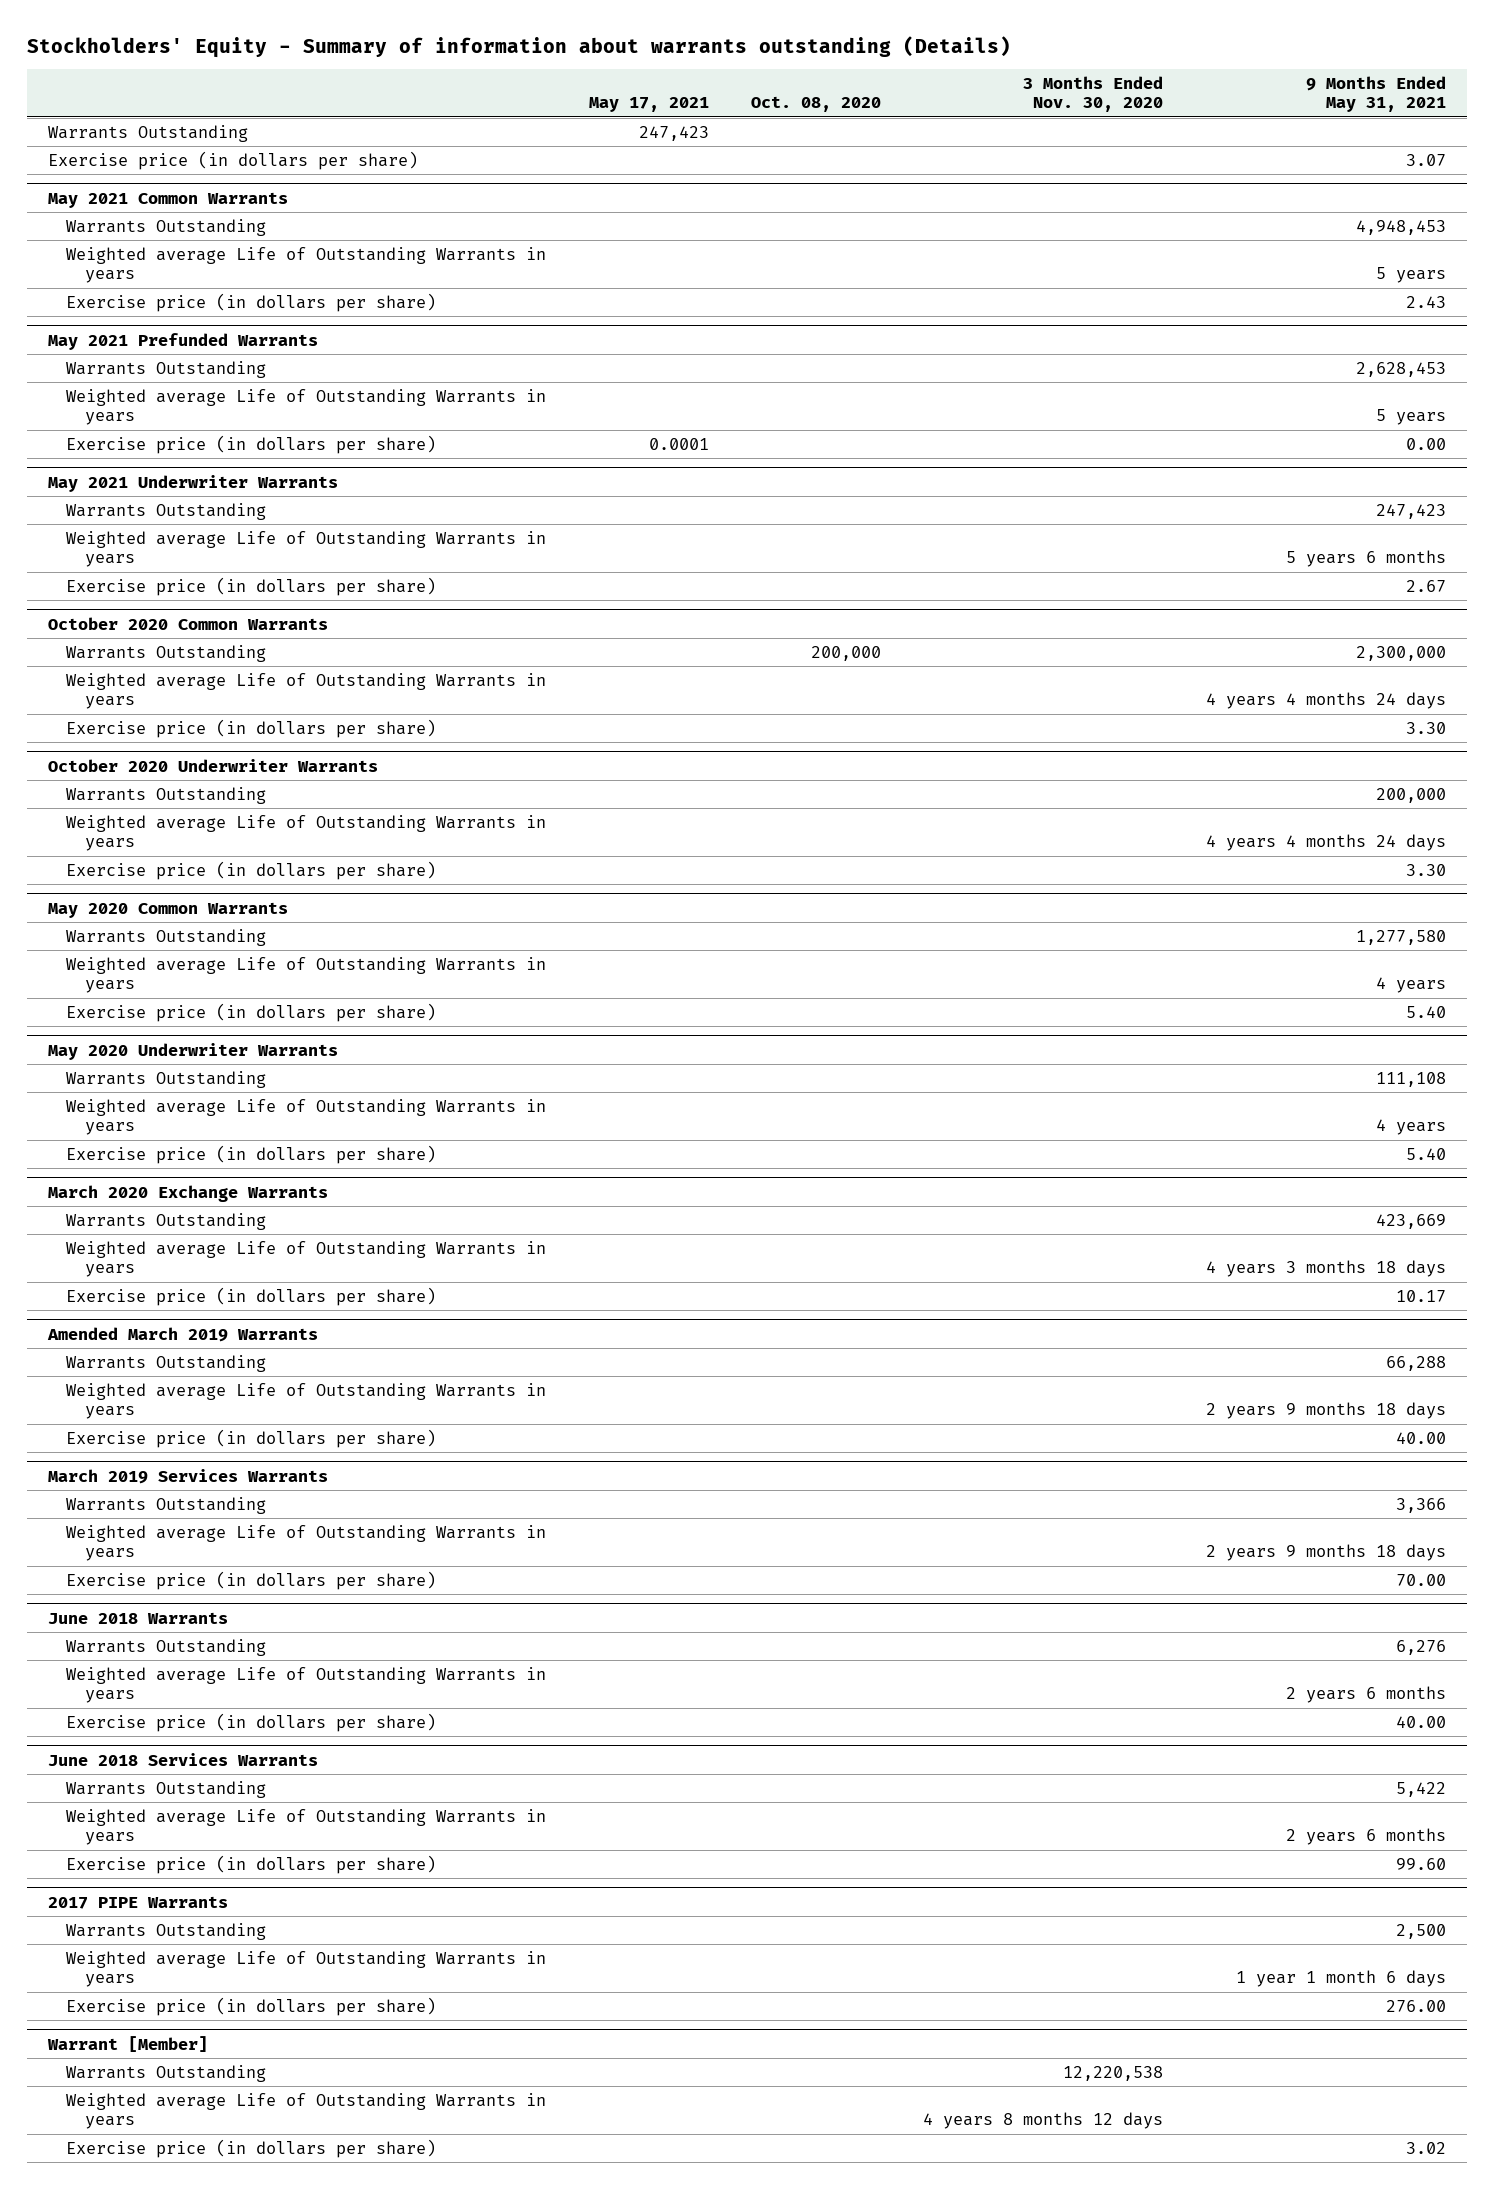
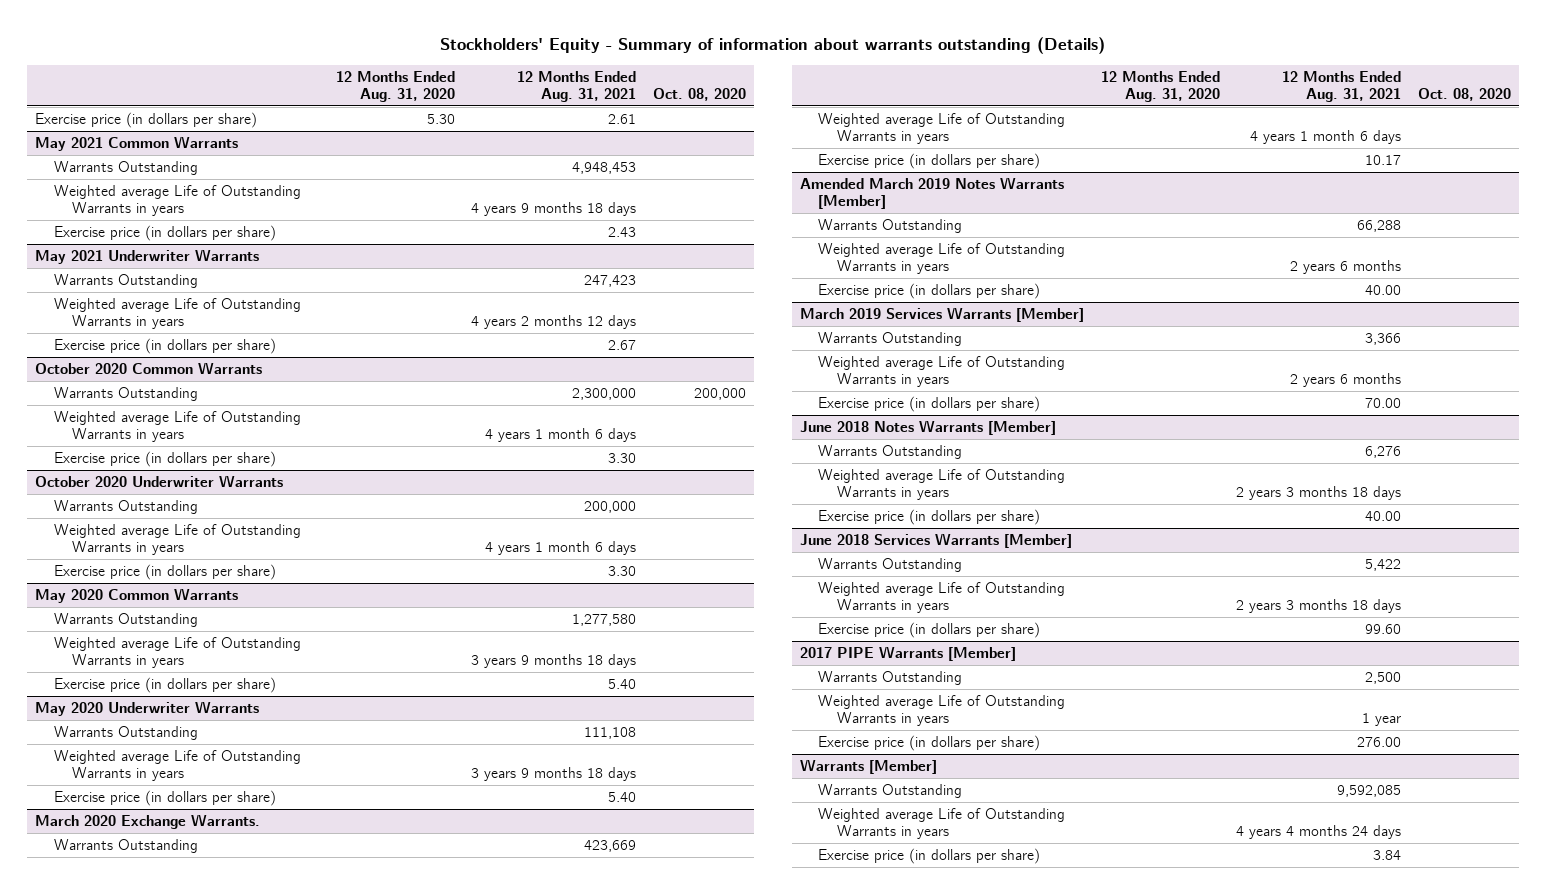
- | May 17, 2021 | Oct. 08, 2020 | 3 Months Ended Nov. 30, 2020 | 9 Months Ended May 31, 2021
+ | 12 Months Ended Aug. 31, 2020 | 12 Months Ended Aug. 31, 2021 | Oct. 08, 2020
- Warrants Outstanding | 247,423 | | |
- May 2021 Prefunded Warrants
- Warrants Outstanding | | | | 2,628,453
- Weighted average Life of Outstanding Warrants in years | | | | 5 years
- Exercise price (in dollars per share) | 0.0001 | | | 0.00
- March 2020 Exchange Warrants
+ March 2020 Exchange Warrants.
- Amended March 2019 Warrants
+ Amended March 2019 Notes Warrants [Member]
- March 2019 Services Warrants
+ March 2019 Services Warrants [Member]
- June 2018 Warrants
+ June 2018 Notes Warrants [Member]
- June 2018 Services Warrants
+ June 2018 Services Warrants [Member]
- 2017 PIPE Warrants
+ 2017 PIPE Warrants [Member]
- Warrant [Member]
+ Warrants [Member]

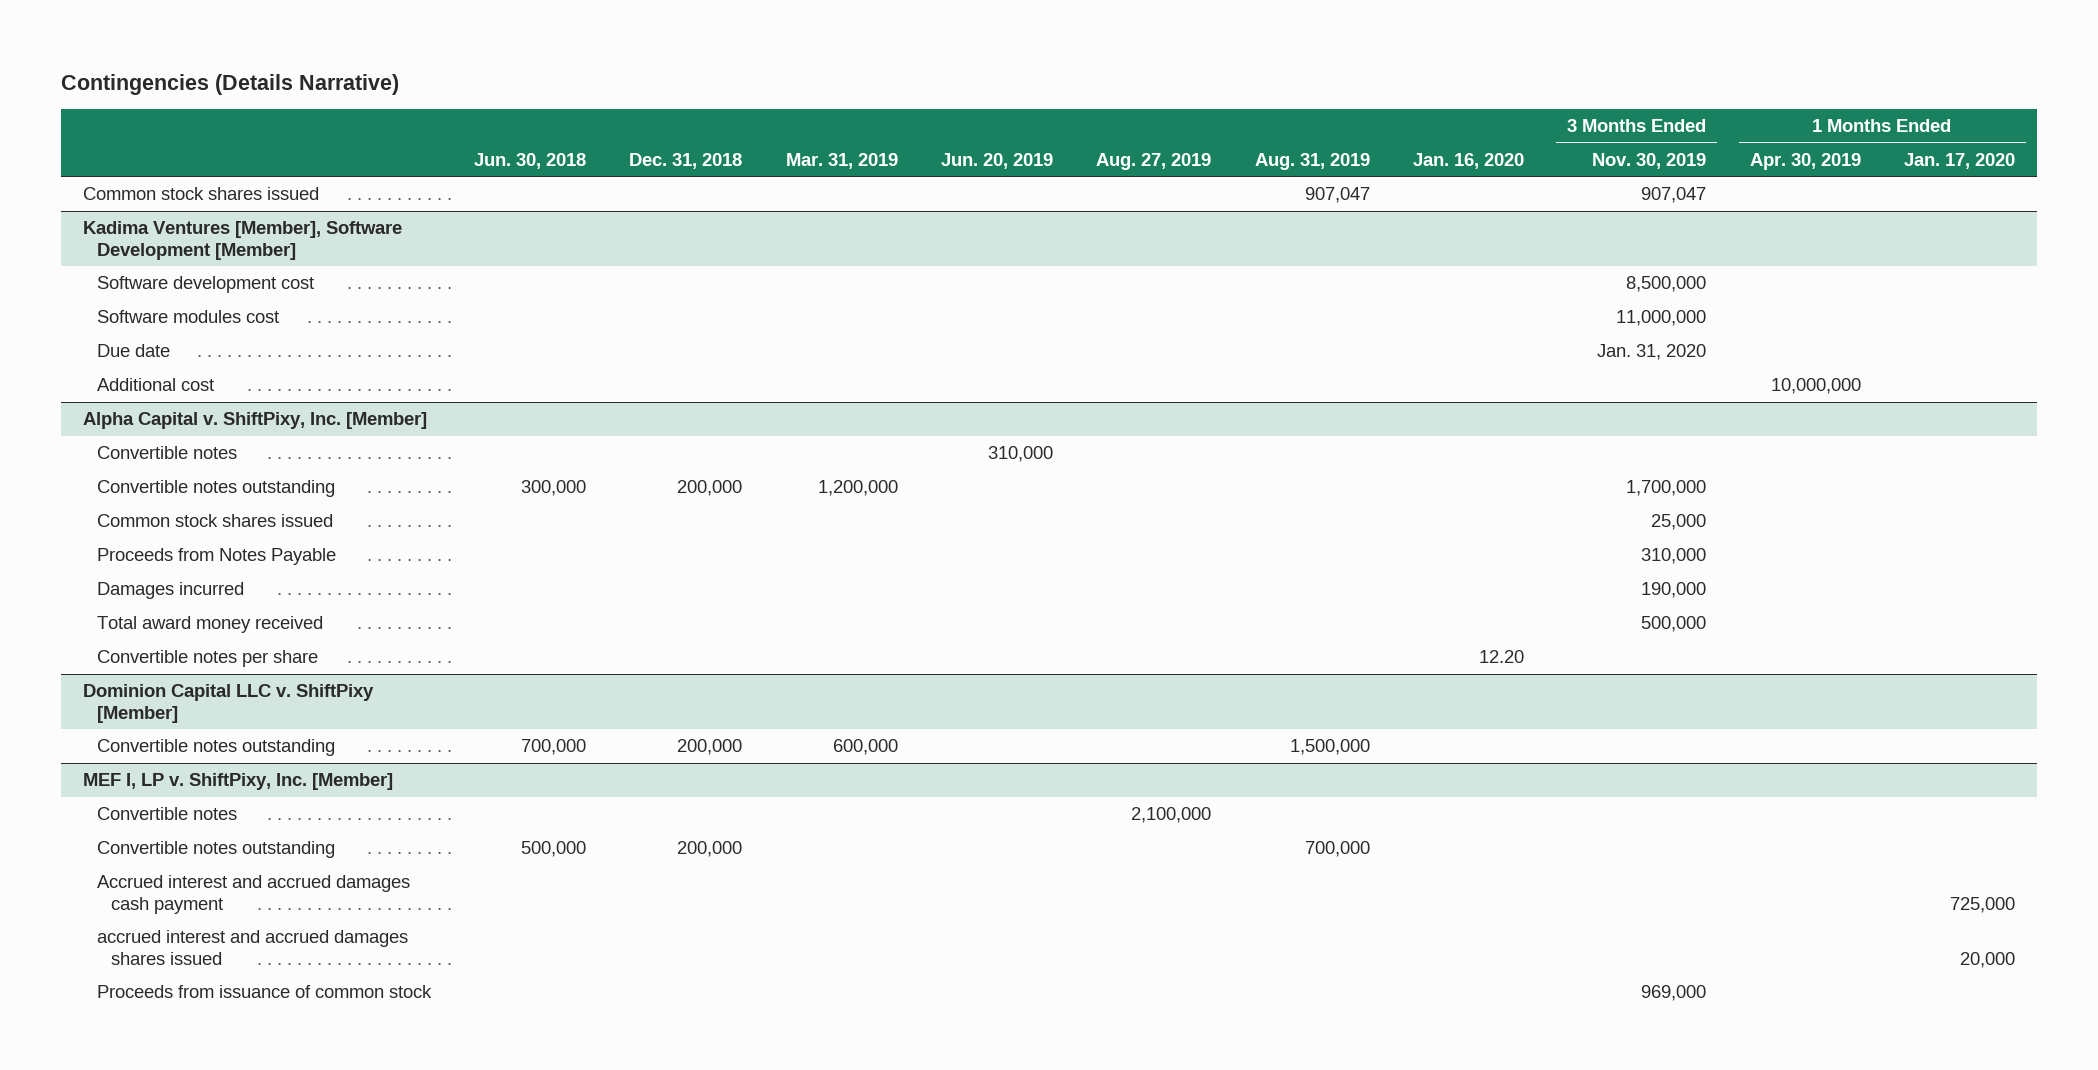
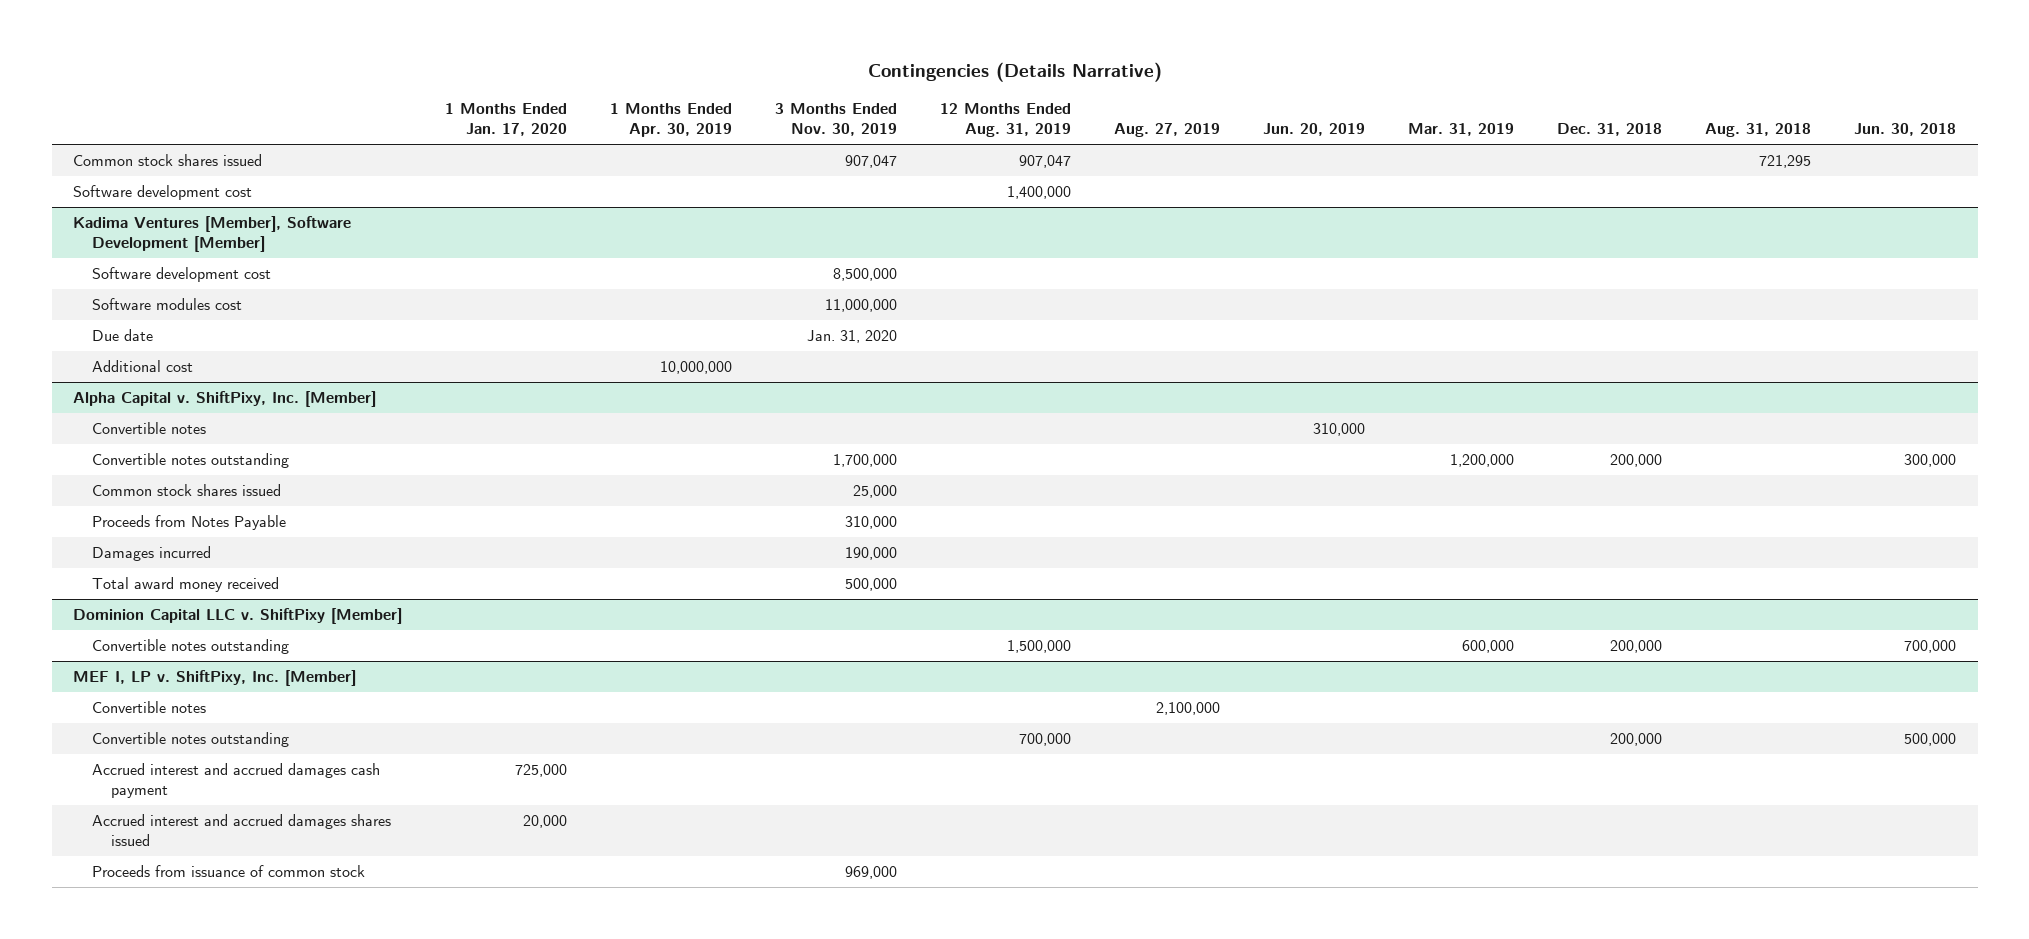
- | Jun. 30, 2018 | Dec. 31, 2018 | Mar. 31, 2019 | Jun. 20, 2019 | Aug. 27, 2019 | Aug. 31, 2019 | Jan. 16, 2020 | 3 Months Ended Nov. 30, 2019 | 1 Months Ended Apr. 30, 2019 | 1 Months Ended Jan. 17, 2020
+ | 1 Months Ended Jan. 17, 2020 | 1 Months Ended Apr. 30, 2019 | 3 Months Ended Nov. 30, 2019 | 12 Months Ended Aug. 31, 2019 | Aug. 27, 2019 | Jun. 20, 2019 | Mar. 31, 2019 | Dec. 31, 2018 | Aug. 31, 2018 | Jun. 30, 2018
+ Software development cost | | | | 1,400,000 | | | | | |
@ Alpha Capital v. ShiftPixy, Inc. [Member]
- Convertible notes per share | | | | | | | 12.20 | | |
@ MEF I, LP v. ShiftPixy, Inc. [Member]
- accrued interest and accrued damages shares issued | | | | | | | | | | 20,000
+ Accrued interest and accrued damages shares issued | 20,000 | | | | | | | | |

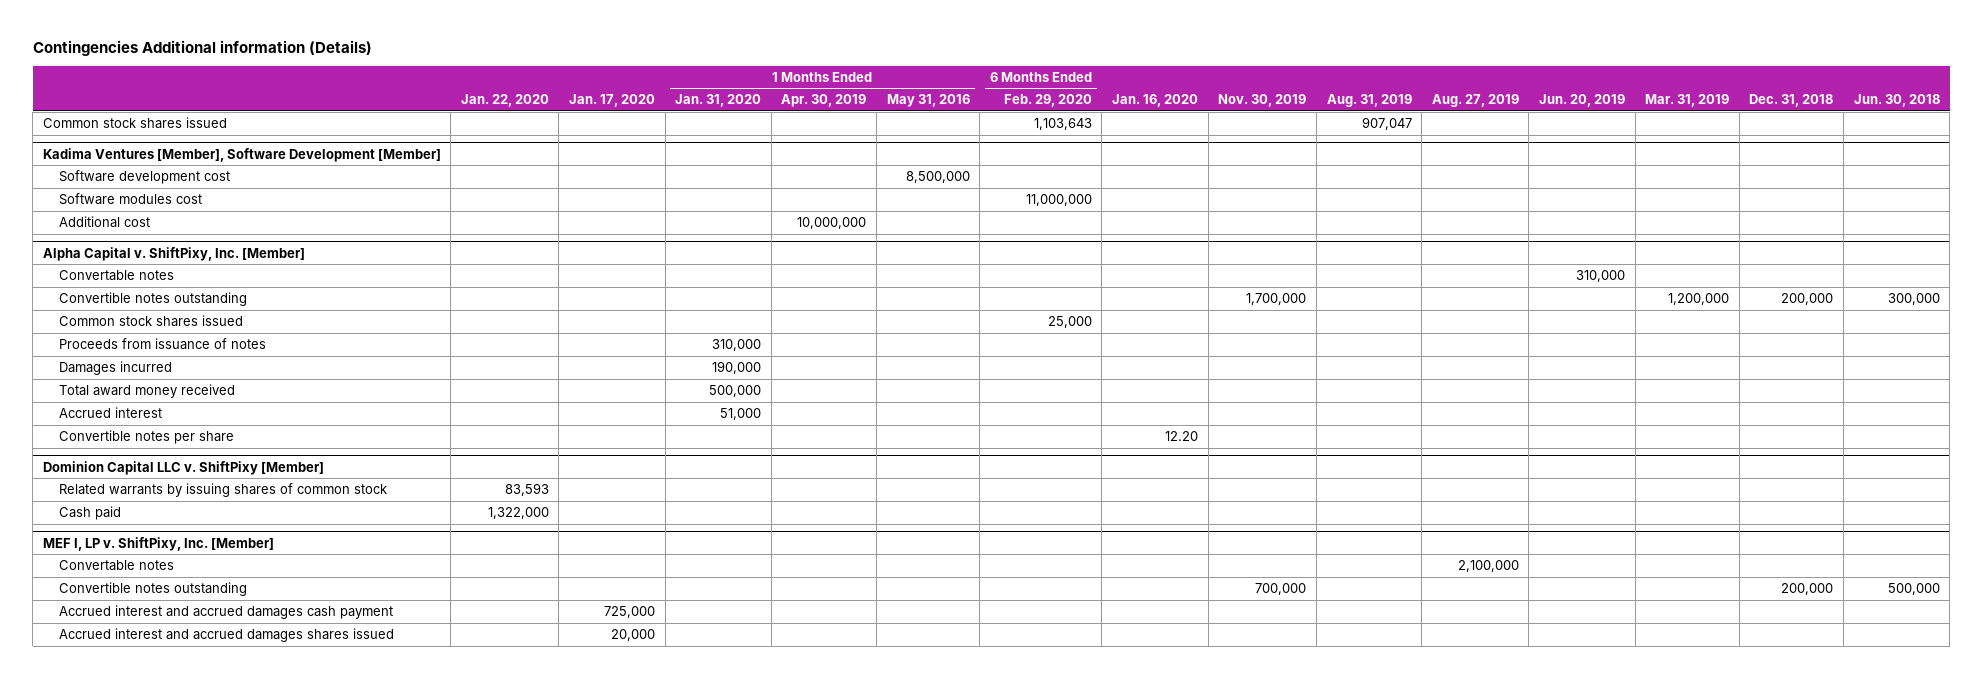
- Contingencies (Details Narrative)
+ Contingencies Additional information (Details)
- | 1 Months Ended Jan. 17, 2020 | 1 Months Ended Apr. 30, 2019 | 3 Months Ended Nov. 30, 2019 | 12 Months Ended Aug. 31, 2019 | Aug. 27, 2019 | Jun. 20, 2019 | Mar. 31, 2019 | Dec. 31, 2018 | Aug. 31, 2018 | Jun. 30, 2018
+ | Jan. 22, 2020 | Jan. 17, 2020 | 1 Months Ended Jan. 31, 2020 | 1 Months Ended Apr. 30, 2019 | 1 Months Ended May 31, 2016 | 6 Months Ended Feb. 29, 2020 | Jan. 16, 2020 | Nov. 30, 2019 | Aug. 31, 2019 | Aug. 27, 2019 | Jun. 20, 2019 | Mar. 31, 2019 | Dec. 31, 2018 | Jun. 30, 2018
- Software development cost | | | | 1,400,000 | | | | | |
@ Kadima Ventures [Member], Software Development [Member]
- Due date | | | Jan. 31, 2020 | | | | | | |
@ Alpha Capital v. ShiftPixy, Inc. [Member]
- Convertible notes | | | | | | 310,000 | | | |
+ Convertable notes | | | | | | | | | | | 310,000 | | |
- Proceeds from Notes Payable | | | 310,000 | | | | | | |
+ Proceeds from issuance of notes | | | 310,000 | | | | | | | | | | |
+ Accrued interest | | | 51,000 | | | | | | | | | | |
+ Convertible notes per share | | | | | | | 12.20 | | | | | | |
@ Dominion Capital LLC v. ShiftPixy [Member]
- Convertible notes outstanding | | | | 1,500,000 | | | 600,000 | 200,000 | | 700,000
+ Related warrants by issuing shares of common stock | 83,593 | | | | | | | | | | | | |
+ Cash paid | 1,322,000 | | | | | | | | | | | | |
@ MEF I, LP v. ShiftPixy, Inc. [Member]
- Convertible notes | | | | | 2,100,000 | | | | |
+ Convertable notes | | | | | | | | | | 2,100,000 | | | |
- Proceeds from issuance of common stock | | | 969,000 | | | | | | |

